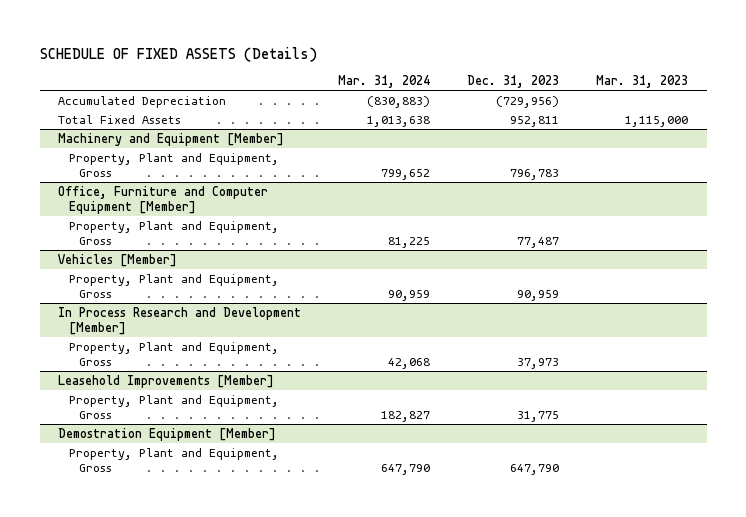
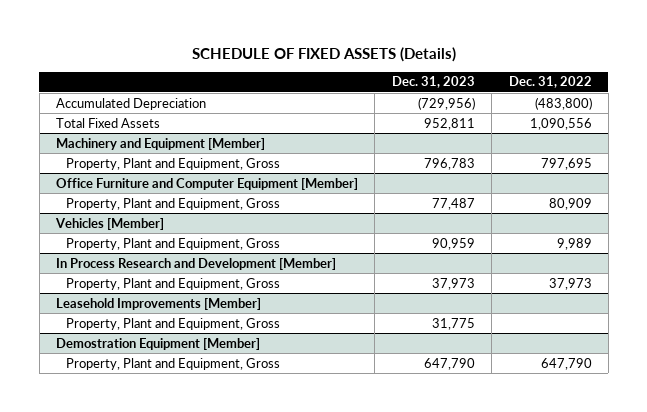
- | Mar. 31, 2024 | Dec. 31, 2023 | Mar. 31, 2023
+ | Dec. 31, 2023 | Dec. 31, 2022
- Office, Furniture and Computer Equipment [Member]
+ Office Furniture and Computer Equipment [Member]

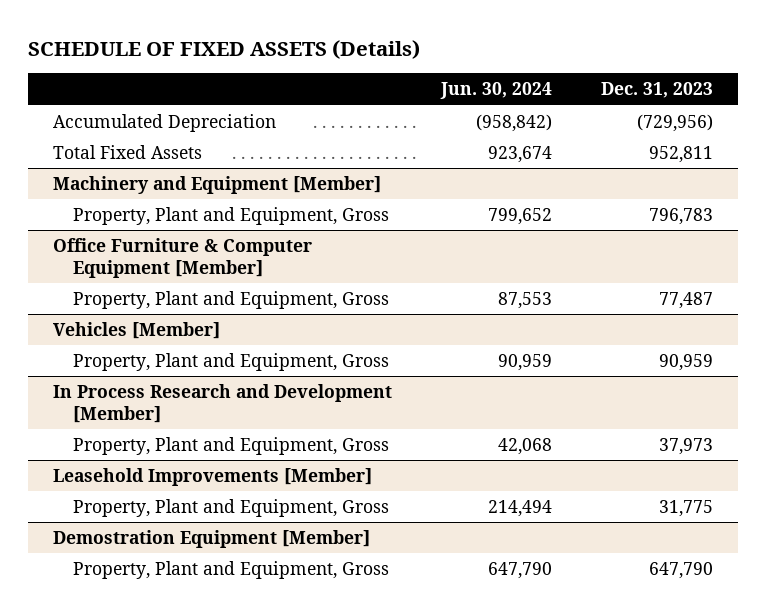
- | Dec. 31, 2023 | Dec. 31, 2022
+ | Jun. 30, 2024 | Dec. 31, 2023
- Office Furniture and Computer Equipment [Member]
+ Office Furniture & Computer Equipment [Member]

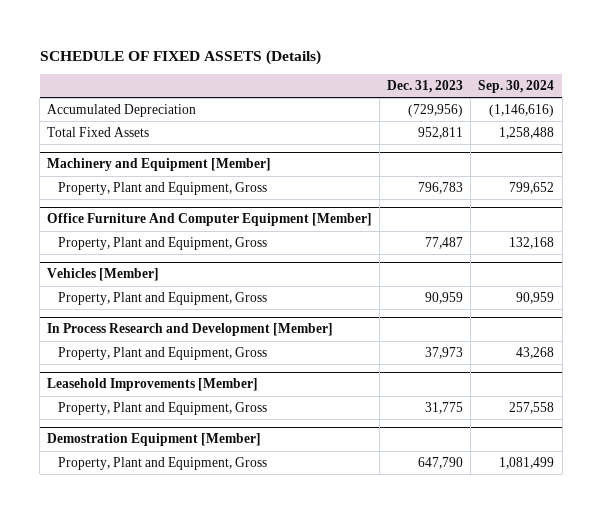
- | Jun. 30, 2024 | Dec. 31, 2023
+ | Dec. 31, 2023 | Sep. 30, 2024
- Office Furniture & Computer Equipment [Member]
+ Office Furniture And Computer Equipment [Member]

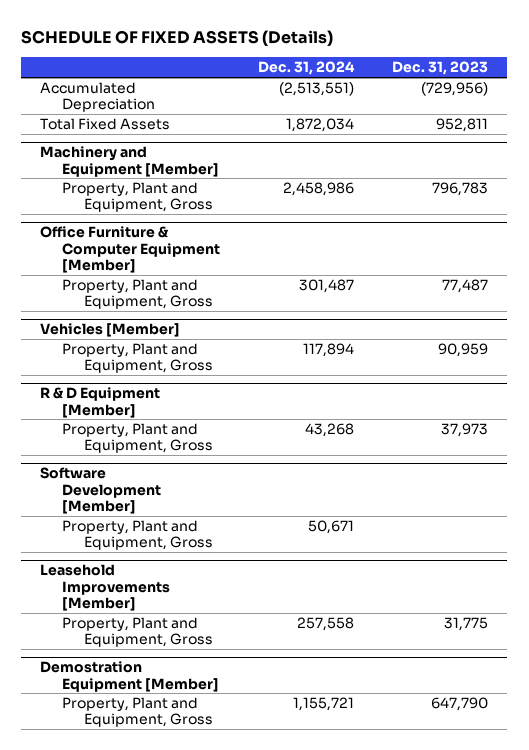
- | Dec. 31, 2023 | Sep. 30, 2024
+ | Dec. 31, 2024 | Dec. 31, 2023
- Office Furniture And Computer Equipment [Member]
+ Office Furniture & Computer Equipment [Member]
- In Process Research and Development [Member]
+ R & D Equipment [Member]
+ Software Development [Member]
+ Property, Plant and Equipment, Gross | 50,671 |

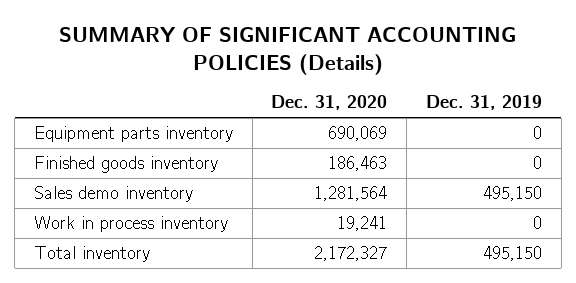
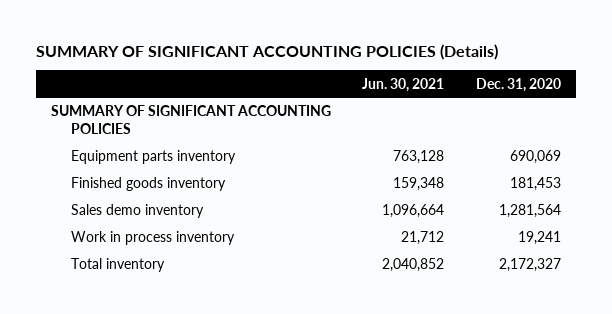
- | Dec. 31, 2020 | Dec. 31, 2019
+ | Jun. 30, 2021 | Dec. 31, 2020
+ SUMMARY OF SIGNIFICANT ACCOUNTING POLICIES
- Finished goods inventory | 186,463 | 0
+ Finished goods inventory | 159,348 | 181,453

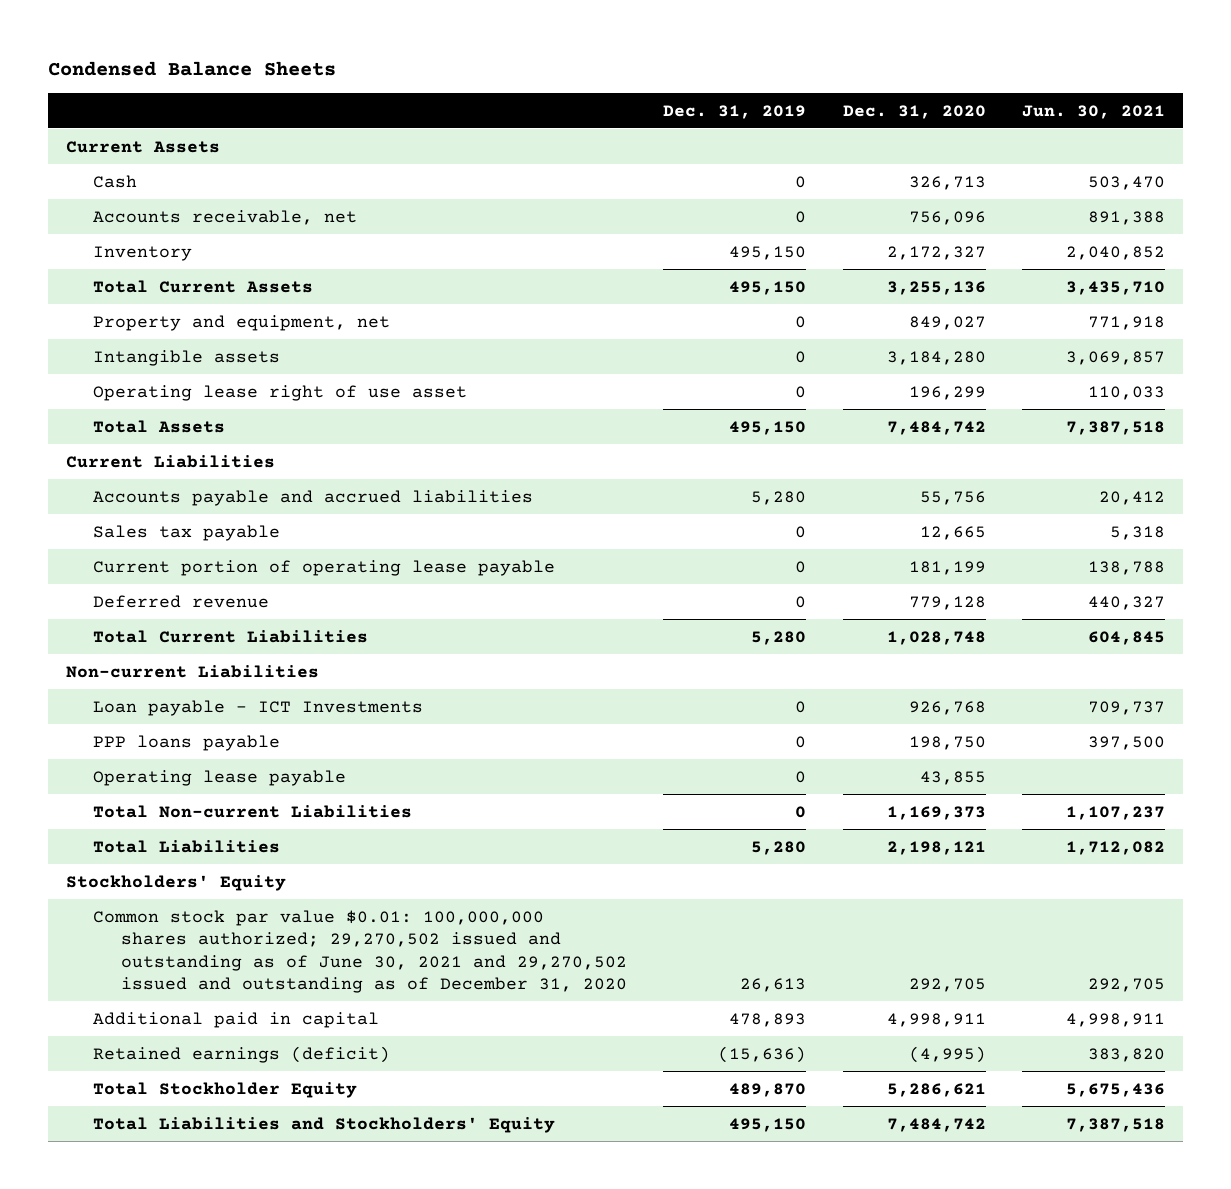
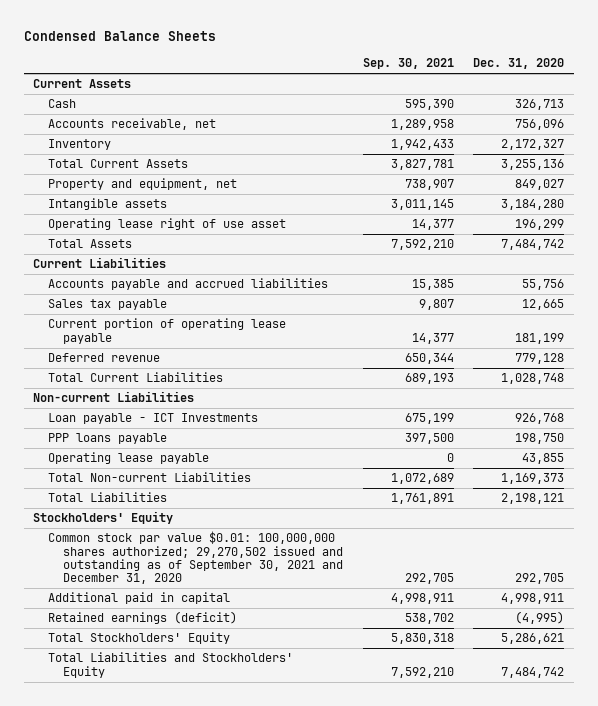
- | Dec. 31, 2019 | Dec. 31, 2020 | Jun. 30, 2021
+ | Sep. 30, 2021 | Dec. 31, 2020
- Common stock par value $0.01: 100,000,000 shares authorized; 29,270,502 issued and outstanding as of June 30, 2021 and 29,270,502 issued and outstanding as of December 31, 2020 | 26,613 | 292,705 | 292,705
+ Common stock par value $0.01: 100,000,000 shares authorized; 29,270,502 issued and outstanding as of September 30, 2021 and December 31, 2020 | 292,705 | 292,705
- Total Stockholder Equity | 489,870 | 5,286,621 | 5,675,436
+ Total Stockholders' Equity | 5,830,318 | 5,286,621

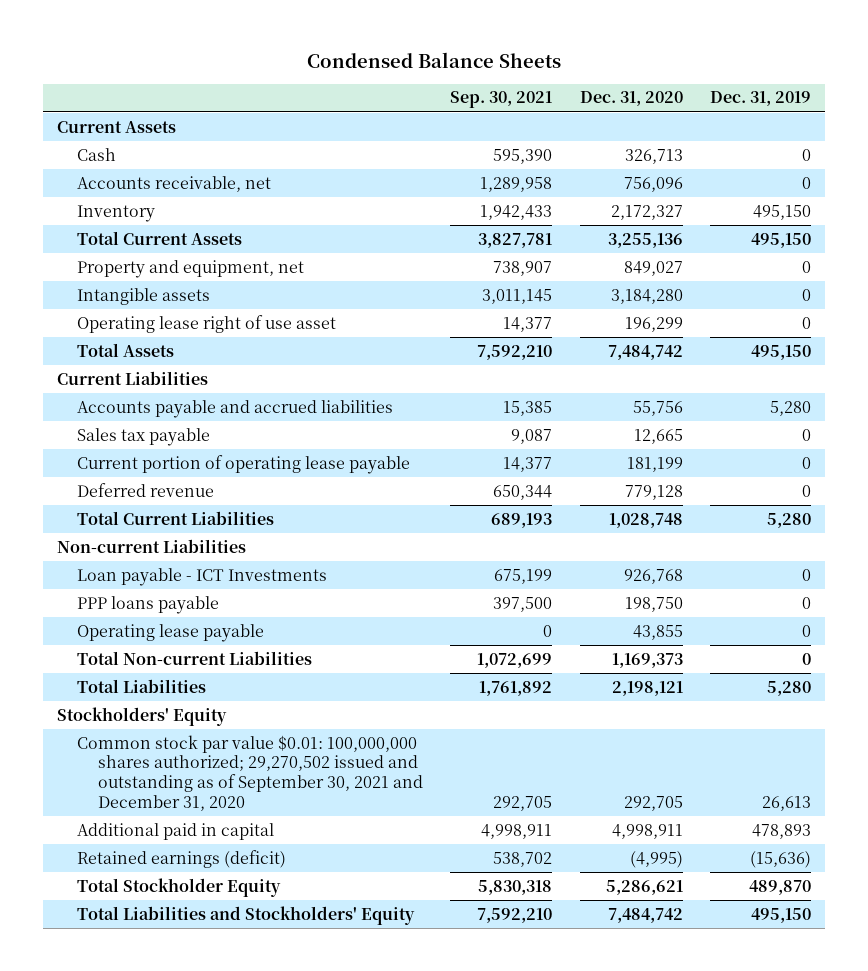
- | Sep. 30, 2021 | Dec. 31, 2020
+ | Sep. 30, 2021 | Dec. 31, 2020 | Dec. 31, 2019
- Sales tax payable | 9,807 | 12,665
+ Sales tax payable | 9,087 | 12,665 | 0
- Total Non-current Liabilities | 1,072,689 | 1,169,373
- Total Liabilities | 1,761,891 | 2,198,121
+ Total Non-current Liabilities | 1,072,699 | 1,169,373 | 0
+ Total Liabilities | 1,761,892 | 2,198,121 | 5,280
- Total Stockholders' Equity | 5,830,318 | 5,286,621
+ Total Stockholder Equity | 5,830,318 | 5,286,621 | 489,870

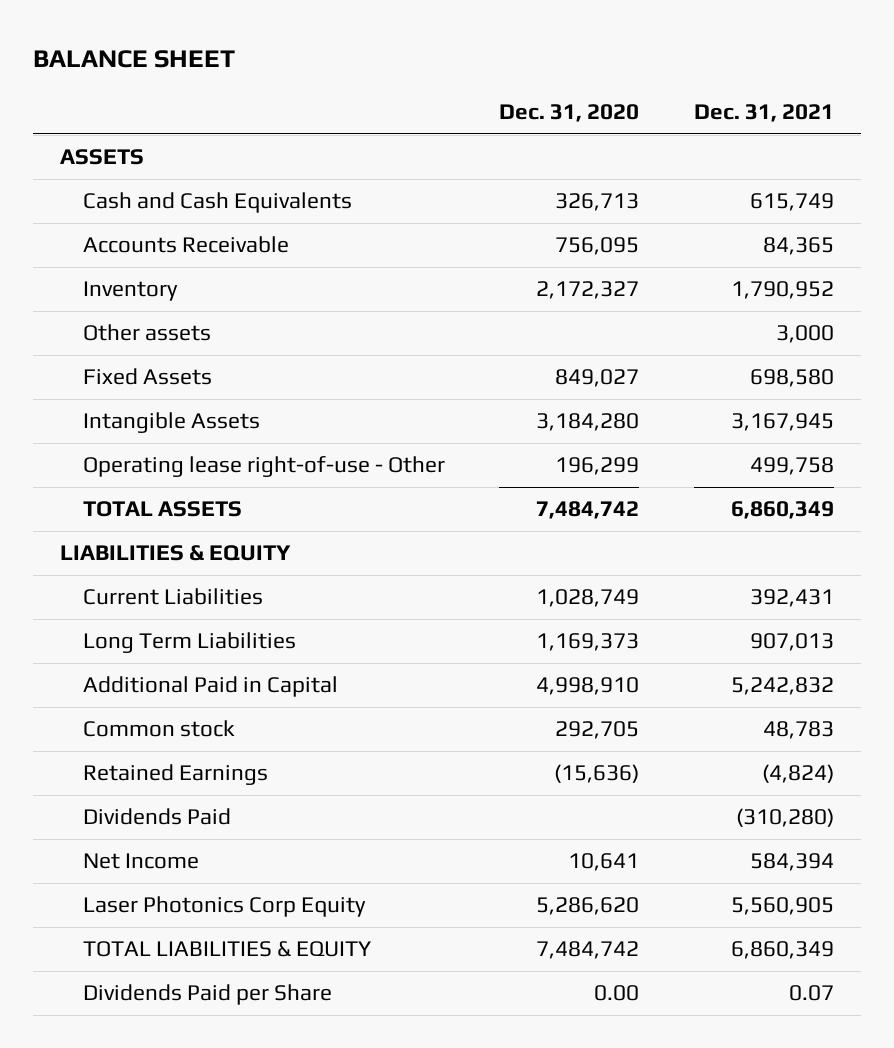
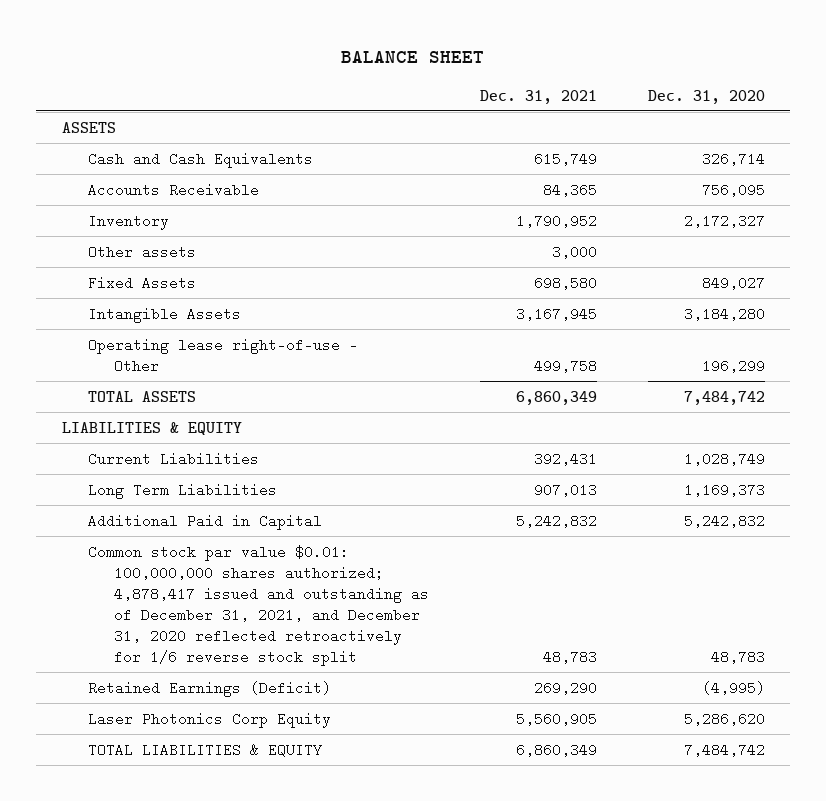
- | Dec. 31, 2020 | Dec. 31, 2021
+ | Dec. 31, 2021 | Dec. 31, 2020
- Cash and Cash Equivalents | 326,713 | 615,749
+ Cash and Cash Equivalents | 615,749 | 326,714
- Additional Paid in Capital | 4,998,910 | 5,242,832
- Common stock | 292,705 | 48,783
- Retained Earnings | (15,636) | (4,824)
- Dividends Paid | | (310,280)
- Net Income | 10,641 | 584,394
+ Additional Paid in Capital | 5,242,832 | 5,242,832
+ Common stock par value $0.01: 100,000,000 shares authorized; 4,878,417 issued and outstanding as of December 31, 2021, and December 31, 2020 reflected retroactively for 1/6 reverse stock split | 48,783 | 48,783
+ Retained Earnings (Deficit) | 269,290 | (4,995)
- Dividends Paid per Share | 0.00 | 0.07

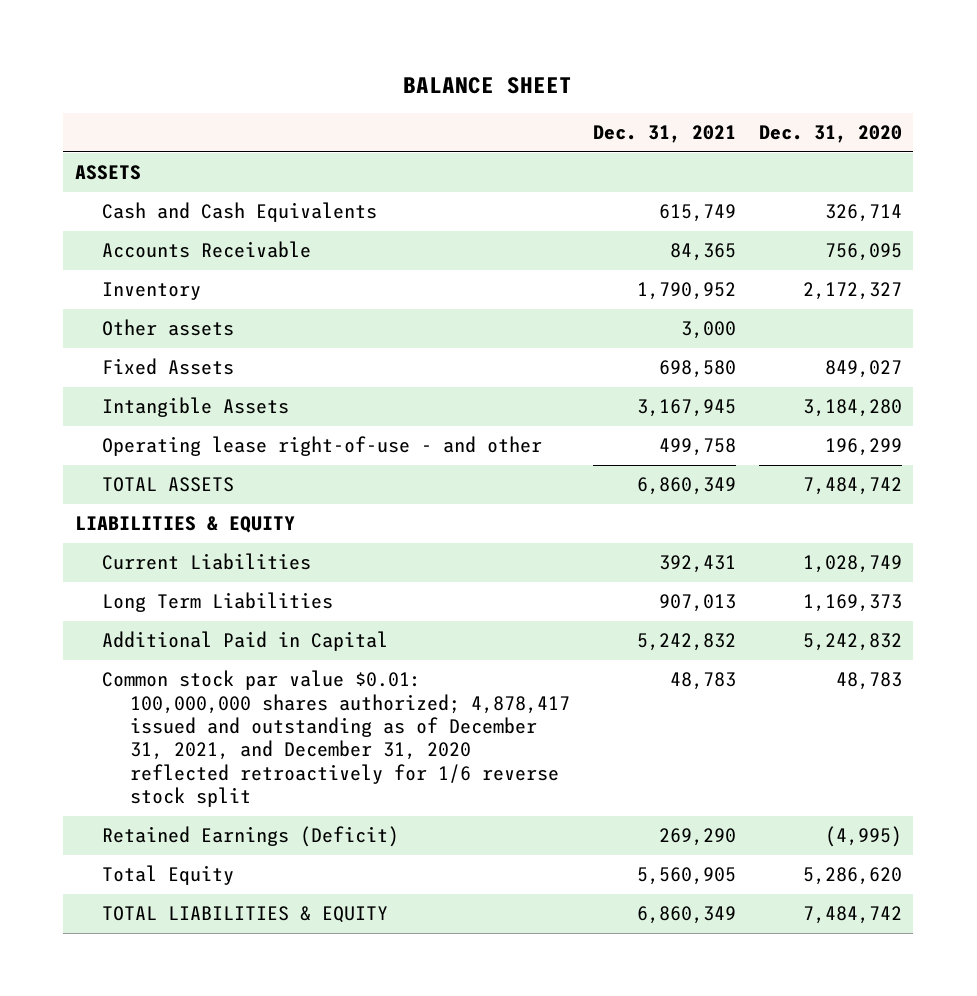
- Operating lease right-of-use - Other | 499,758 | 196,299
+ Operating lease right-of-use - and other | 499,758 | 196,299
- Laser Photonics Corp Equity | 5,560,905 | 5,286,620
+ Total Equity | 5,560,905 | 5,286,620

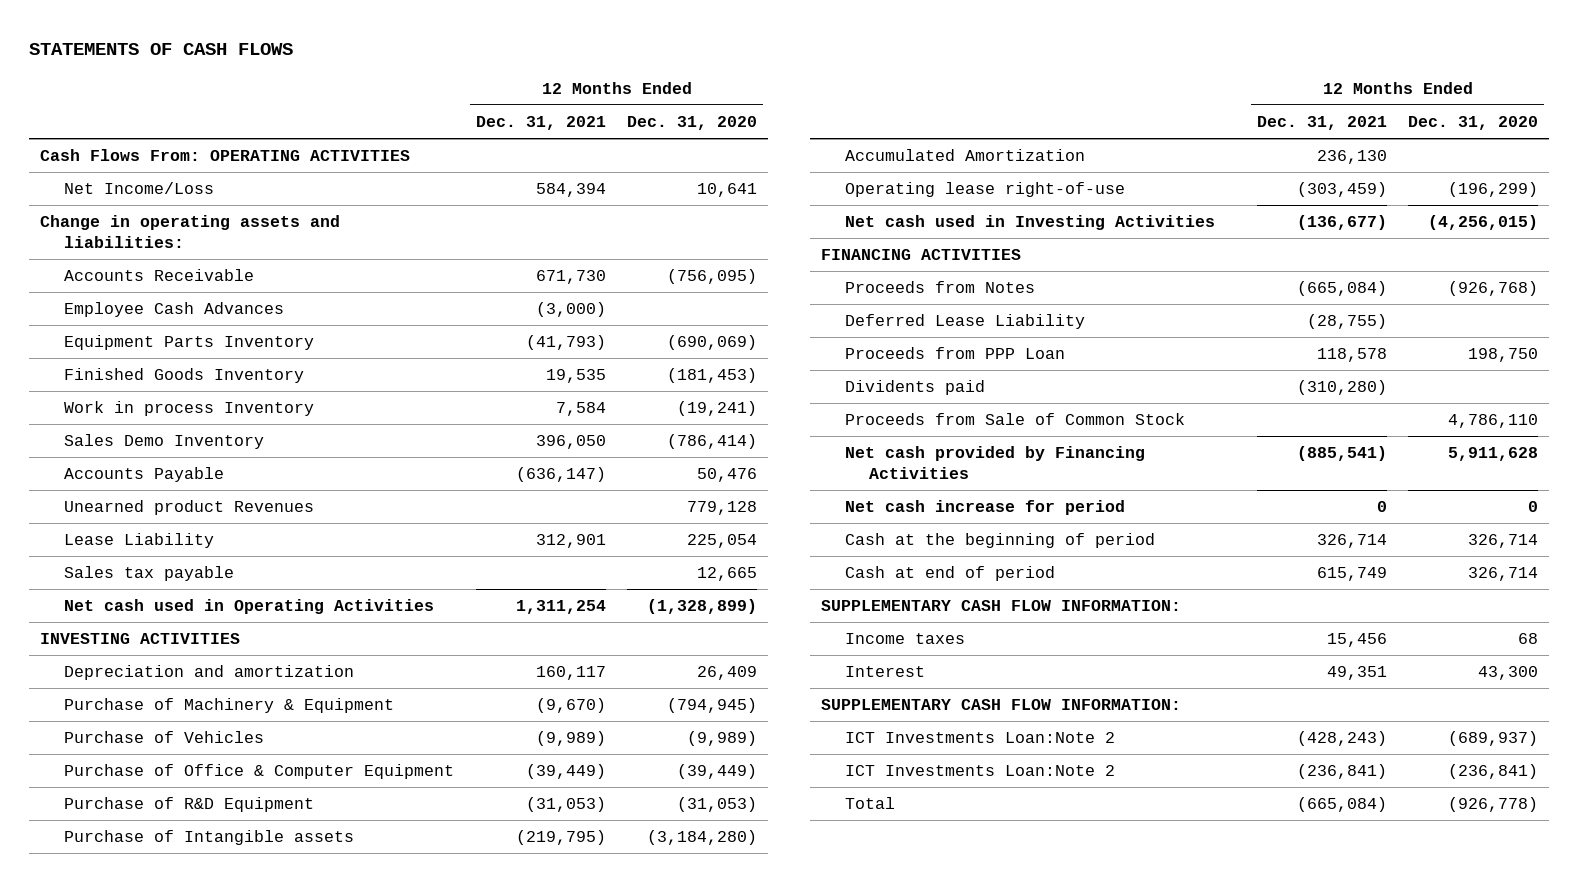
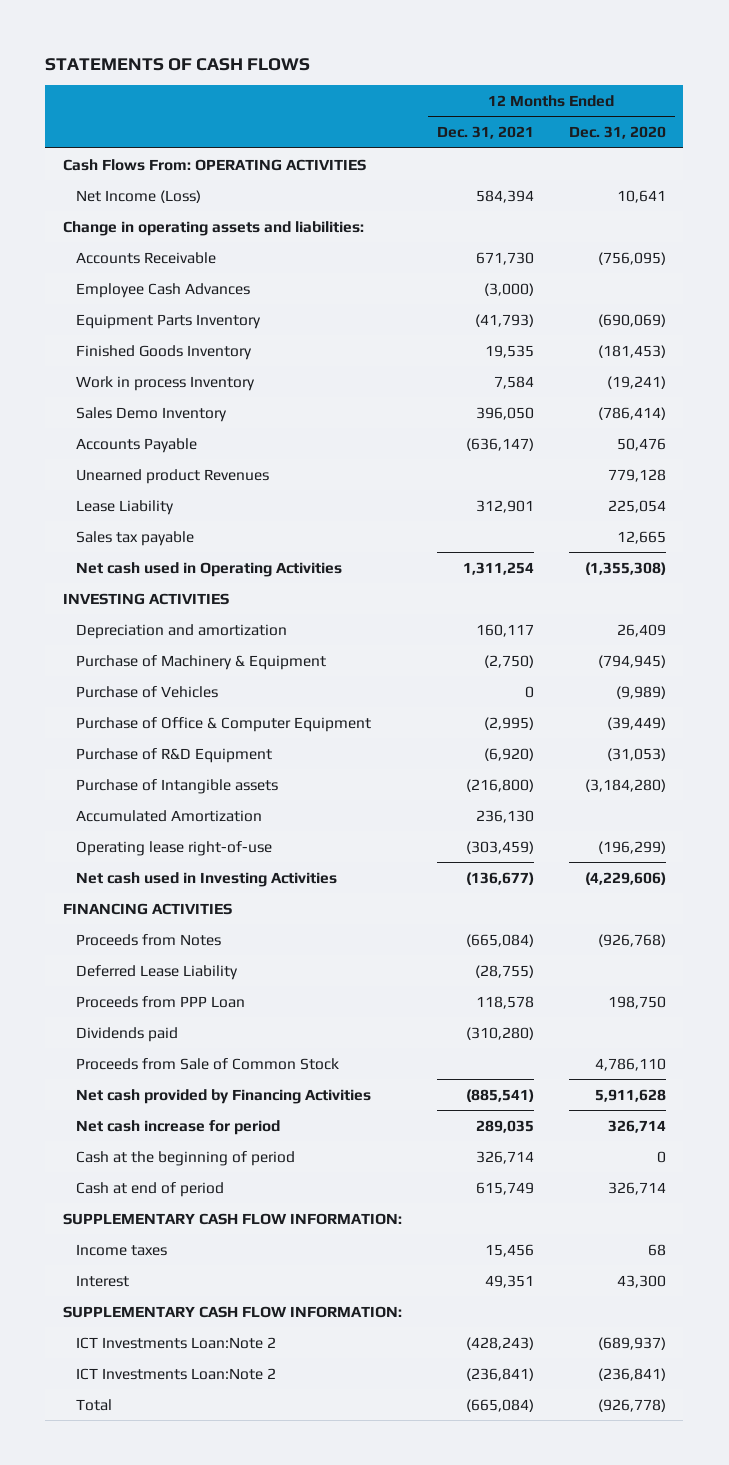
- Net Income/Loss | 584,394 | 10,641
+ Net Income (Loss) | 584,394 | 10,641
- Net cash used in Operating Activities | 1,311,254 | (1,328,899)
+ Net cash used in Operating Activities | 1,311,254 | (1,355,308)
- Purchase of Machinery & Equipment | (9,670) | (794,945)
- Purchase of Vehicles | (9,989) | (9,989)
- Purchase of Office & Computer Equipment | (39,449) | (39,449)
- Purchase of R&D Equipment | (31,053) | (31,053)
- Purchase of Intangible assets | (219,795) | (3,184,280)
+ Purchase of Machinery & Equipment | (2,750) | (794,945)
+ Purchase of Vehicles | 0 | (9,989)
+ Purchase of Office & Computer Equipment | (2,995) | (39,449)
+ Purchase of R&D Equipment | (6,920) | (31,053)
+ Purchase of Intangible assets | (216,800) | (3,184,280)
- Net cash used in Investing Activities | (136,677) | (4,256,015)
+ Net cash used in Investing Activities | (136,677) | (4,229,606)
- Dividents paid | (310,280) |
+ Dividends paid | (310,280) |
- Net cash increase for period | 0 | 0
- Cash at the beginning of period | 326,714 | 326,714
+ Net cash increase for period | 289,035 | 326,714
+ Cash at the beginning of period | 326,714 | 0

